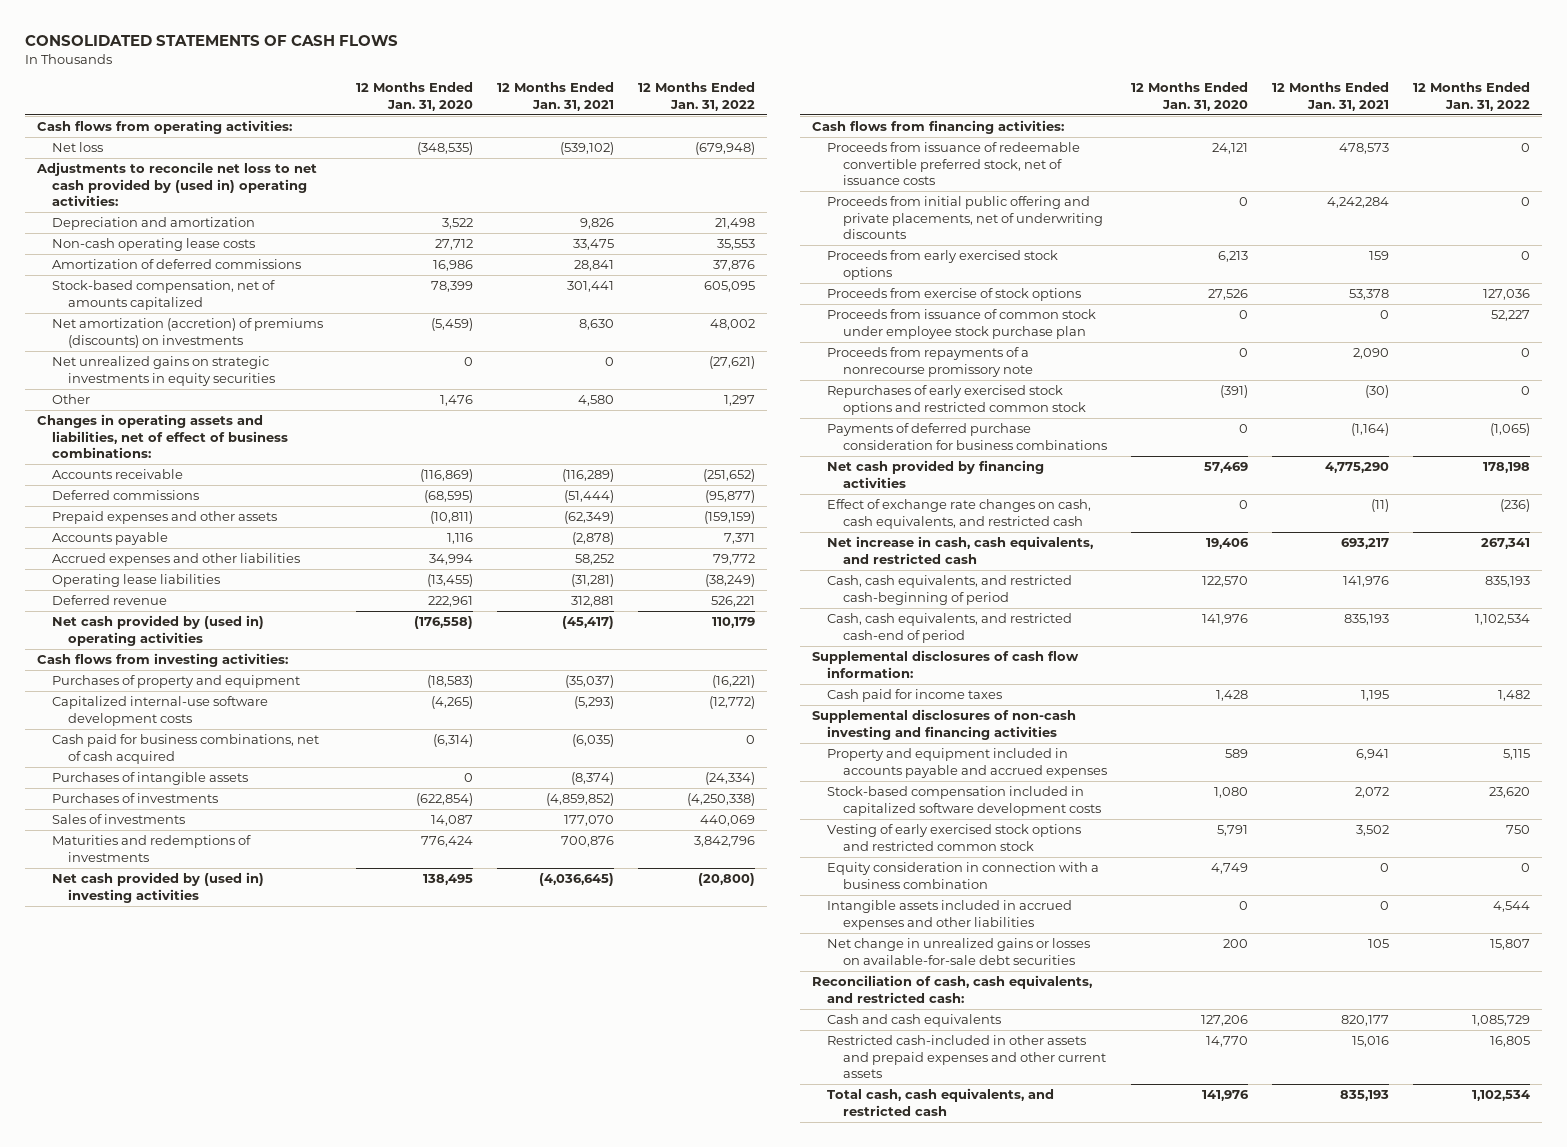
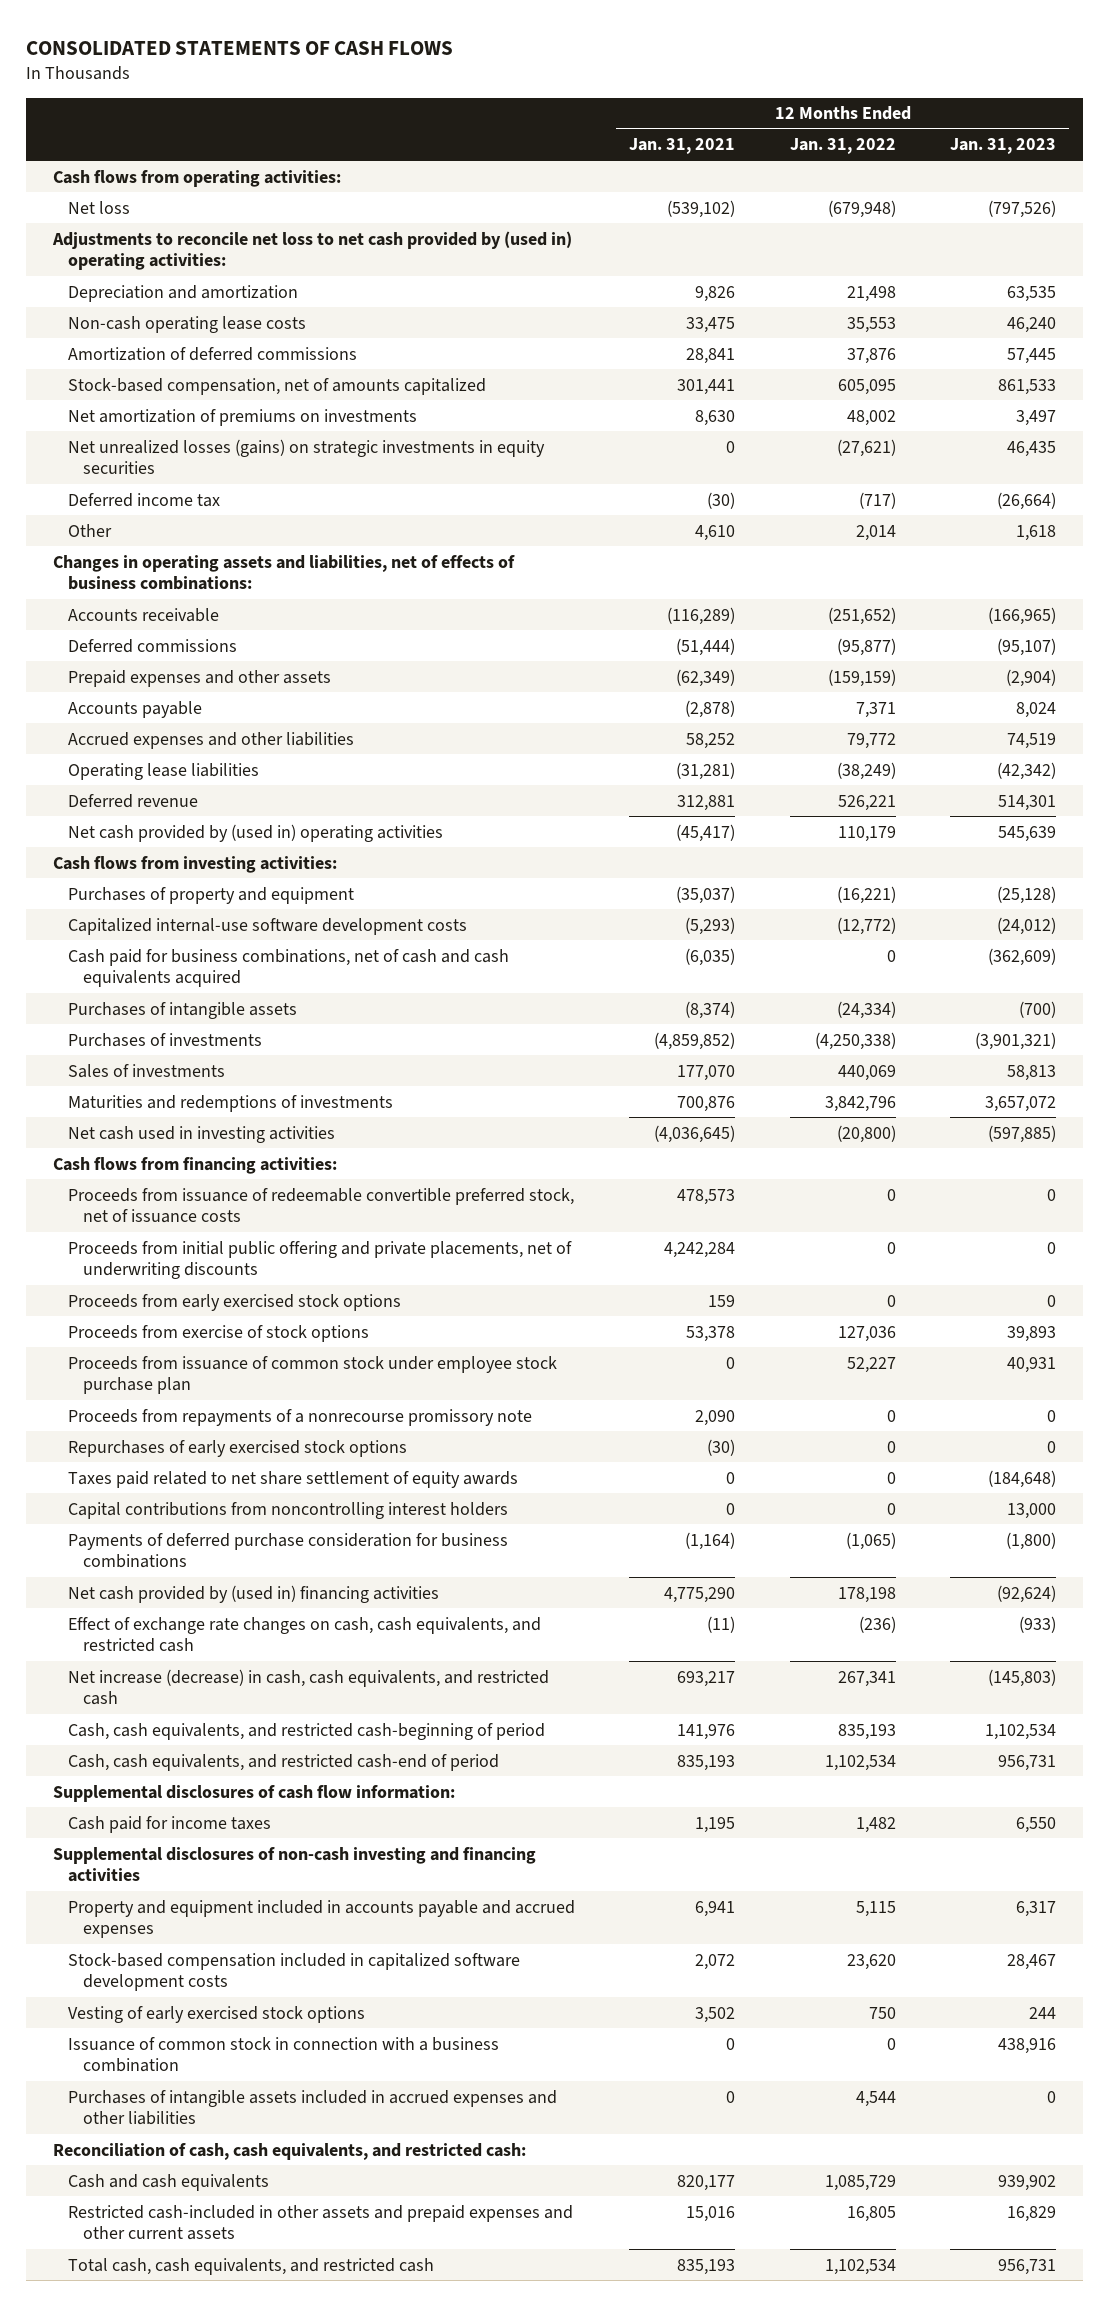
- | 12 Months Ended Jan. 31, 2020 | 12 Months Ended Jan. 31, 2021 | 12 Months Ended Jan. 31, 2022
+ | 12 Months Ended Jan. 31, 2021 | 12 Months Ended Jan. 31, 2022 | 12 Months Ended Jan. 31, 2023
- Net amortization (accretion) of premiums (discounts) on investments | (5,459) | 8,630 | 48,002
- Net unrealized gains on strategic investments in equity securities | 0 | 0 | (27,621)
- Other | 1,476 | 4,580 | 1,297
- Changes in operating assets and liabilities, net of effect of business combinations:
+ Net amortization of premiums on investments | 8,630 | 48,002 | 3,497
+ Net unrealized losses (gains) on strategic investments in equity securities | 0 | (27,621) | 46,435
+ Deferred income tax | (30) | (717) | (26,664)
+ Other | 4,610 | 2,014 | 1,618
+ Changes in operating assets and liabilities, net of effects of business combinations:
- Cash paid for business combinations, net of cash acquired | (6,314) | (6,035) | 0
+ Cash paid for business combinations, net of cash and cash equivalents acquired | (6,035) | 0 | (362,609)
- Net cash provided by (used in) investing activities | 138,495 | (4,036,645) | (20,800)
+ Net cash used in investing activities | (4,036,645) | (20,800) | (597,885)
- Repurchases of early exercised stock options and restricted common stock | (391) | (30) | 0
+ Repurchases of early exercised stock options | (30) | 0 | 0
+ Taxes paid related to net share settlement of equity awards | 0 | 0 | (184,648)
+ Capital contributions from noncontrolling interest holders | 0 | 0 | 13,000
- Net cash provided by financing activities | 57,469 | 4,775,290 | 178,198
+ Net cash provided by (used in) financing activities | 4,775,290 | 178,198 | (92,624)
- Net increase in cash, cash equivalents, and restricted cash | 19,406 | 693,217 | 267,341
+ Net increase (decrease) in cash, cash equivalents, and restricted cash | 693,217 | 267,341 | (145,803)
- Vesting of early exercised stock options and restricted common stock | 5,791 | 3,502 | 750
- Equity consideration in connection with a business combination | 4,749 | 0 | 0
- Intangible assets included in accrued expenses and other liabilities | 0 | 0 | 4,544
- Net change in unrealized gains or losses on available-for-sale debt securities | 200 | 105 | 15,807
+ Vesting of early exercised stock options | 3,502 | 750 | 244
+ Issuance of common stock in connection with a business combination | 0 | 0 | 438,916
+ Purchases of intangible assets included in accrued expenses and other liabilities | 0 | 4,544 | 0

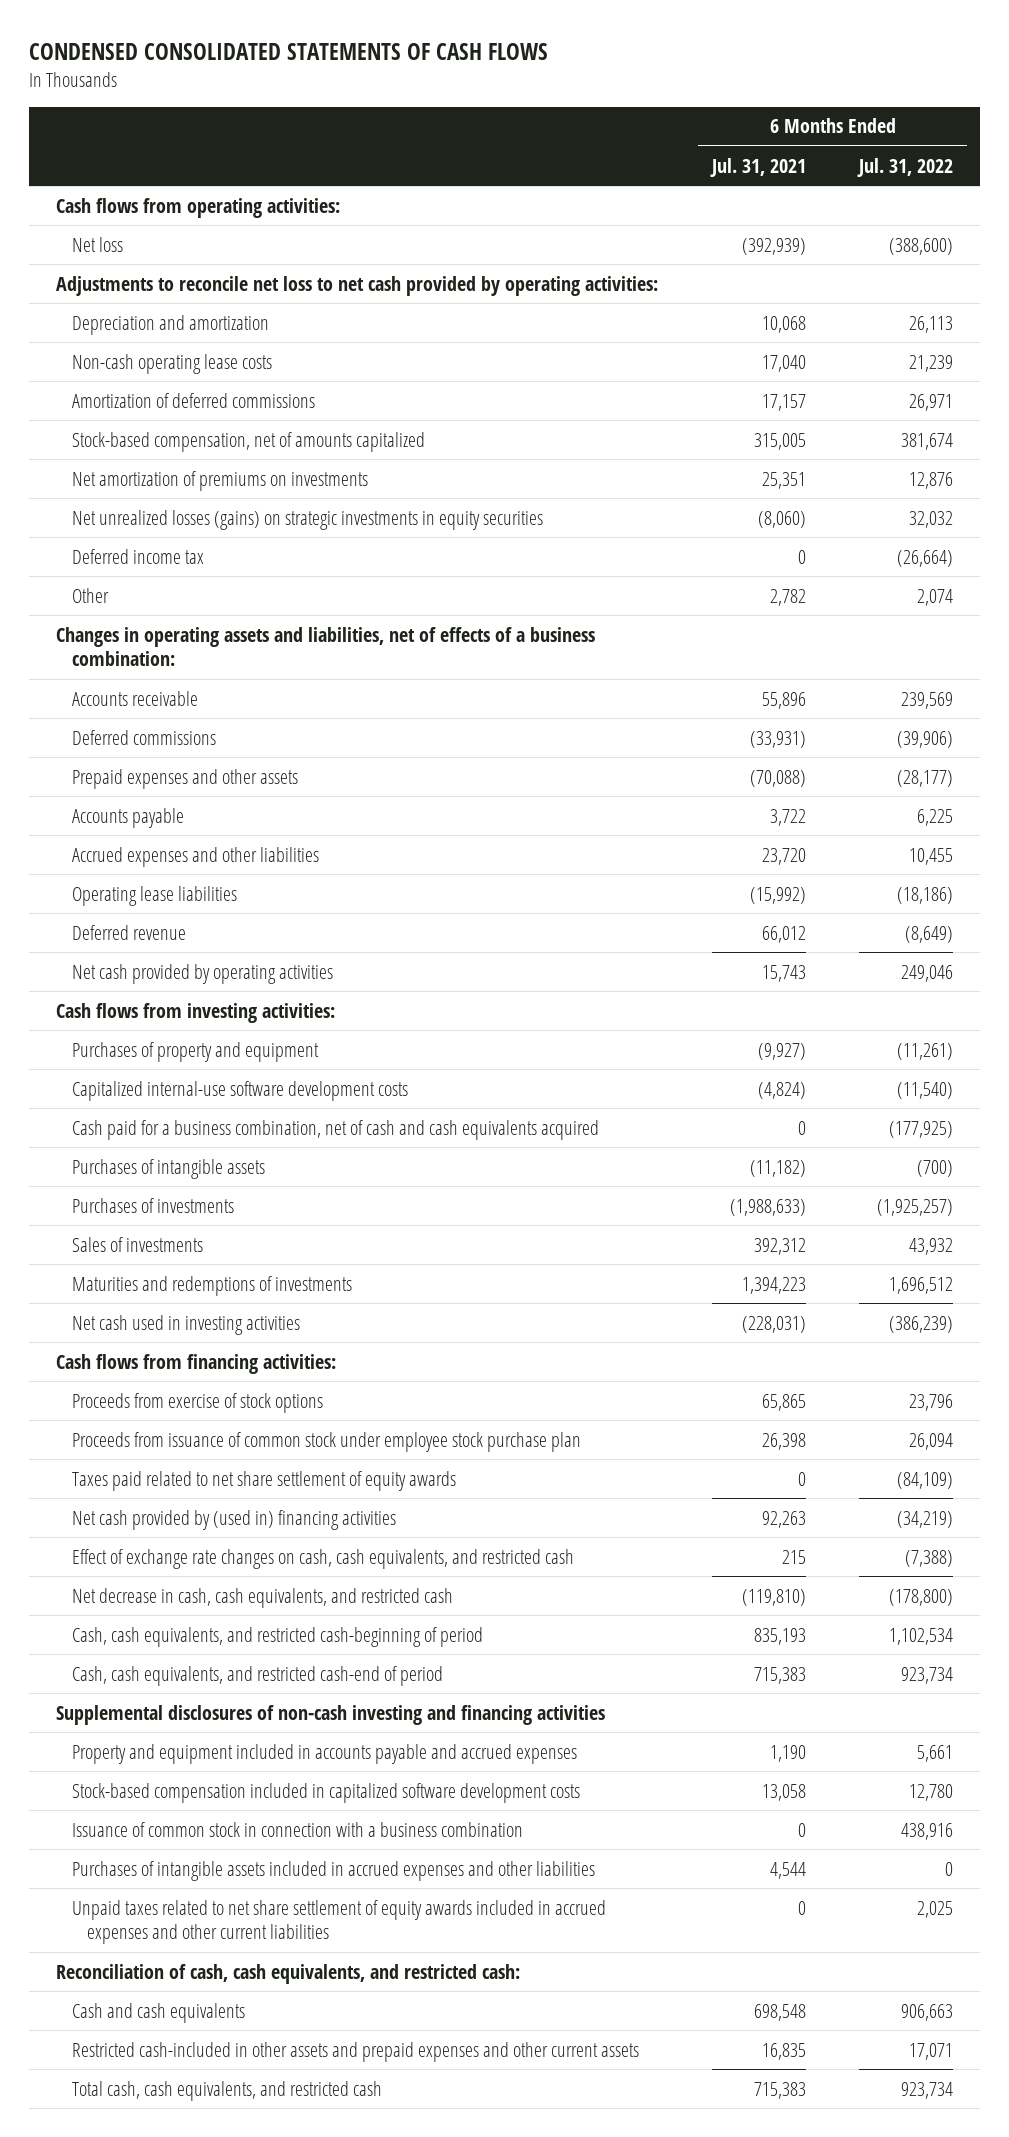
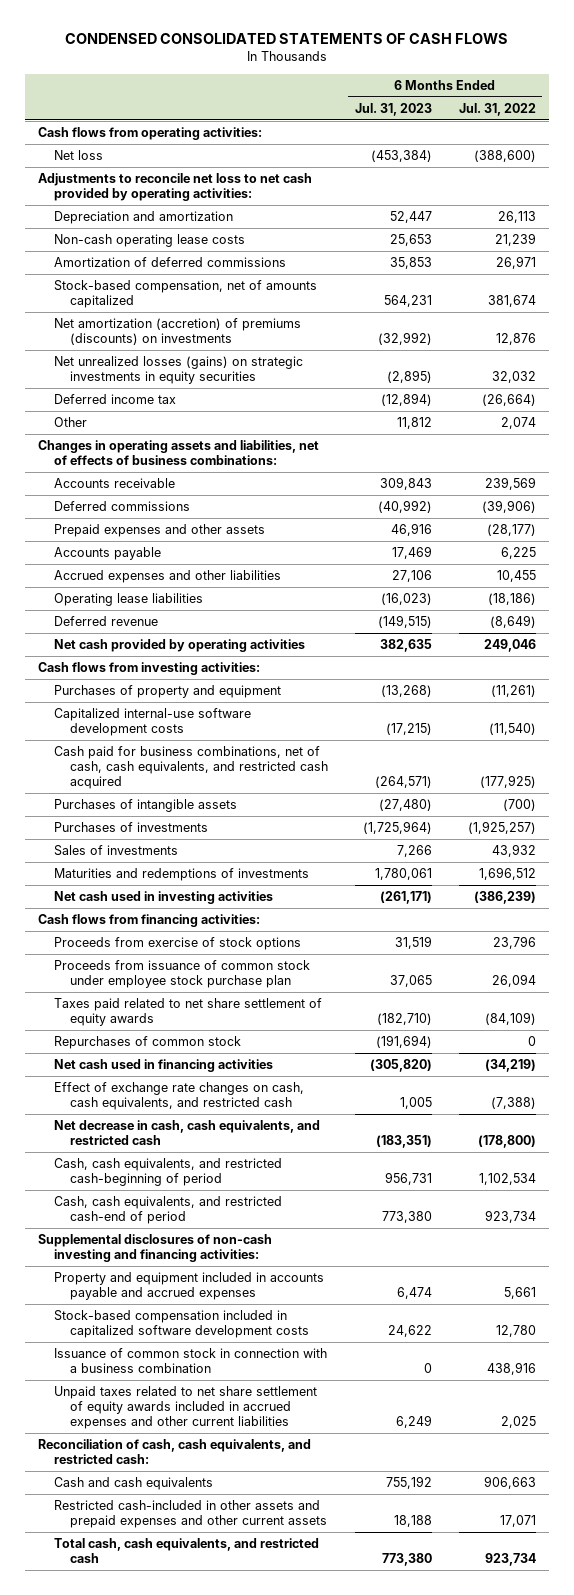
- | 6 Months Ended Jul. 31, 2021 | 6 Months Ended Jul. 31, 2022
+ | 6 Months Ended Jul. 31, 2023 | 6 Months Ended Jul. 31, 2022
- Net amortization of premiums on investments | 25,351 | 12,876
+ Net amortization (accretion) of premiums (discounts) on investments | (32,992) | 12,876
- Changes in operating assets and liabilities, net of effects of a business combination:
+ Changes in operating assets and liabilities, net of effects of business combinations:
- Cash paid for a business combination, net of cash and cash equivalents acquired | 0 | (177,925)
+ Cash paid for business combinations, net of cash, cash equivalents, and restricted cash acquired | (264,571) | (177,925)
- Net cash provided by (used in) financing activities | 92,263 | (34,219)
+ Repurchases of common stock | (191,694) | 0
+ Net cash used in financing activities | (305,820) | (34,219)
- Supplemental disclosures of non-cash investing and financing activities
+ Supplemental disclosures of non-cash investing and financing activities:
- Purchases of intangible assets included in accrued expenses and other liabilities | 4,544 | 0

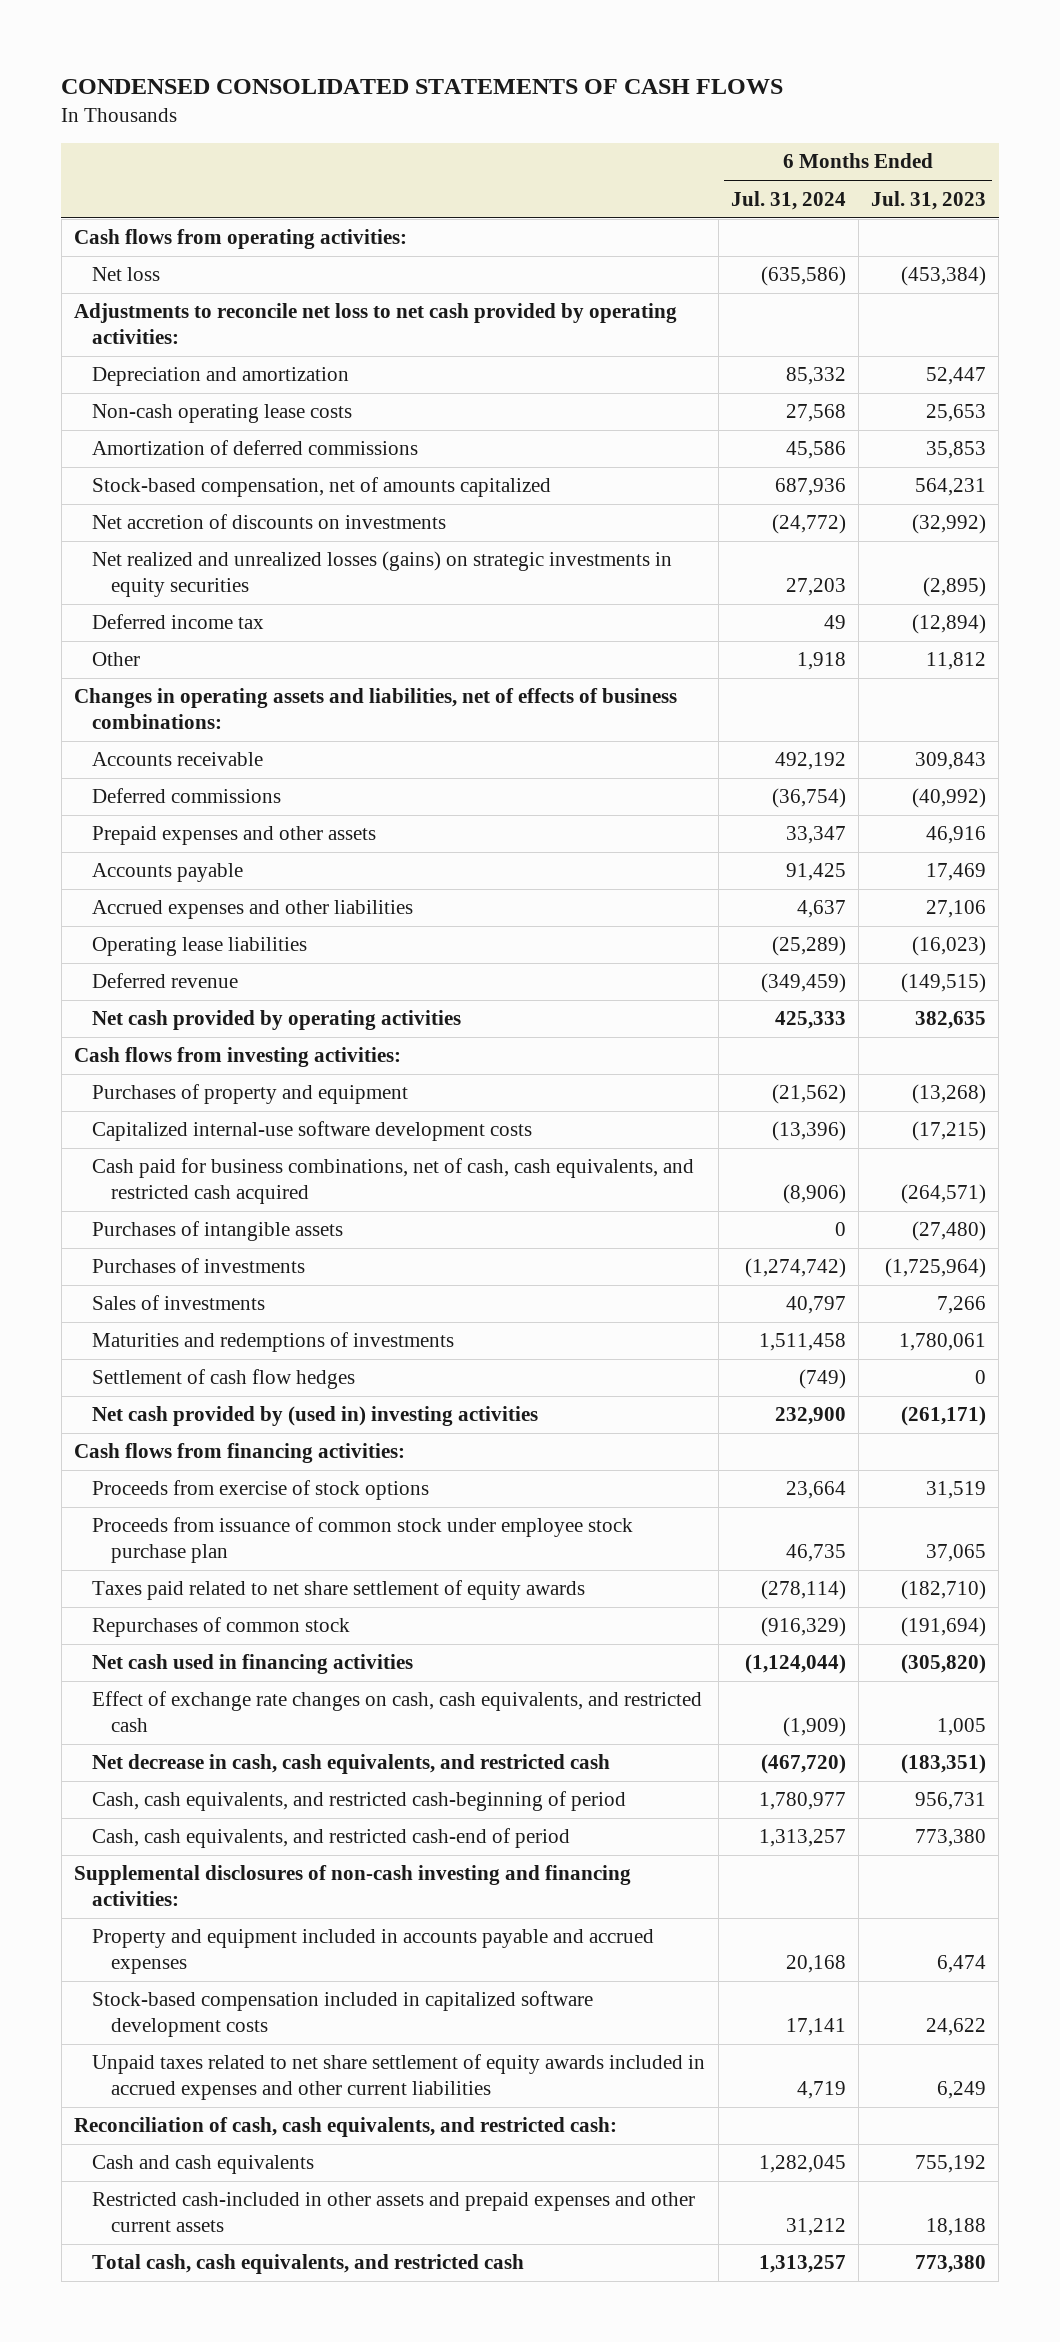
- | 6 Months Ended Jul. 31, 2023 | 6 Months Ended Jul. 31, 2022
+ | 6 Months Ended Jul. 31, 2024 | 6 Months Ended Jul. 31, 2023
- Net amortization (accretion) of premiums (discounts) on investments | (32,992) | 12,876
- Net unrealized losses (gains) on strategic investments in equity securities | (2,895) | 32,032
+ Net accretion of discounts on investments | (24,772) | (32,992)
+ Net realized and unrealized losses (gains) on strategic investments in equity securities | 27,203 | (2,895)
- Net cash used in investing activities | (261,171) | (386,239)
+ Settlement of cash flow hedges | (749) | 0
+ Net cash provided by (used in) investing activities | 232,900 | (261,171)
- Issuance of common stock in connection with a business combination | 0 | 438,916

